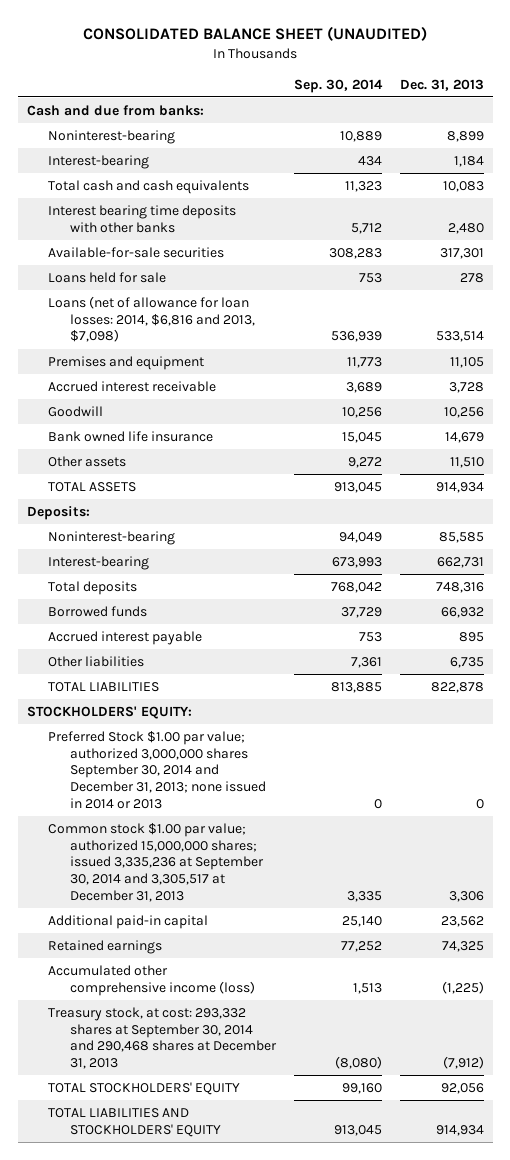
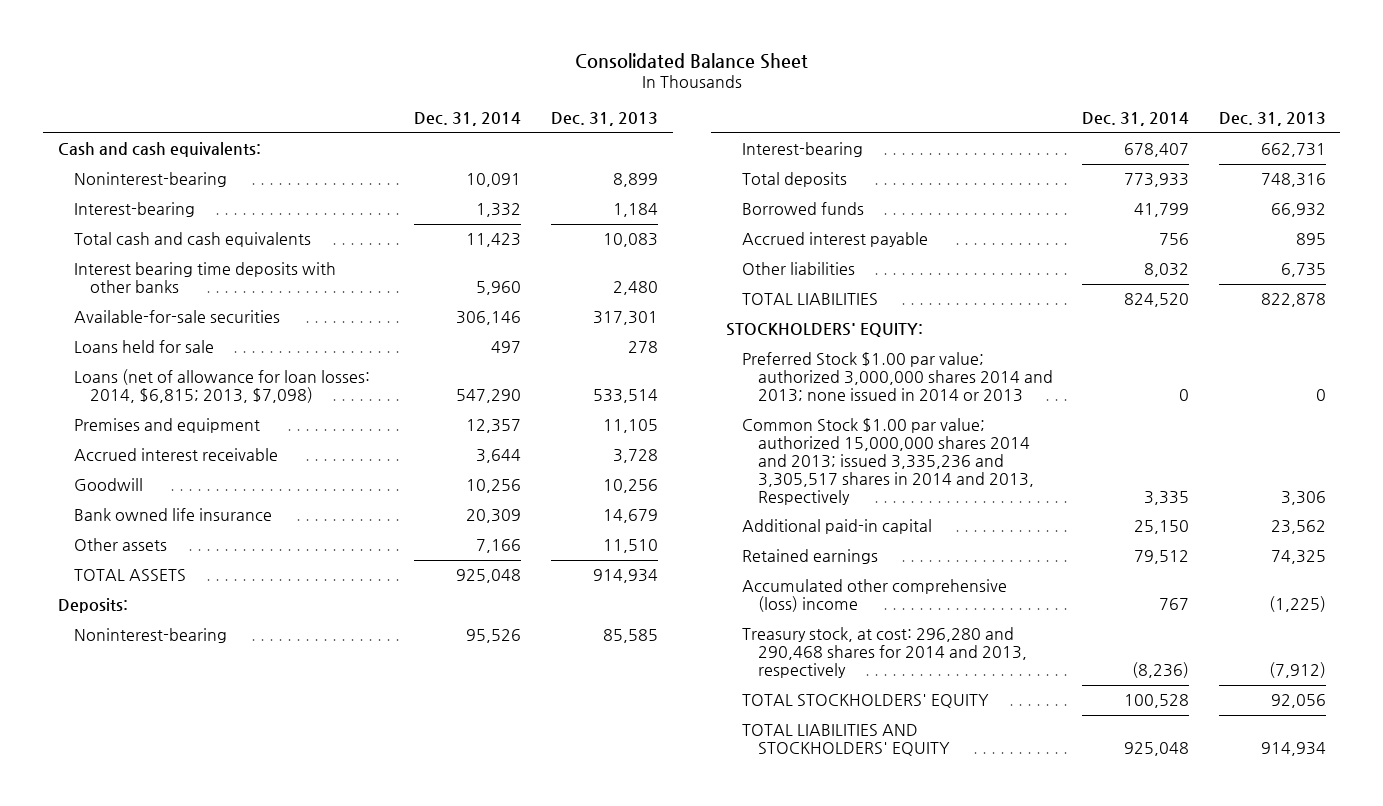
- CONSOLIDATED BALANCE SHEET (UNAUDITED)
+ Consolidated Balance Sheet
- | Sep. 30, 2014 | Dec. 31, 2013
+ | Dec. 31, 2014 | Dec. 31, 2013
- Cash and due from banks:
+ Cash and cash equivalents:
- Loans (net of allowance for loan losses: 2014, $6,816 and 2013, $7,098) | 536,939 | 533,514
+ Loans (net of allowance for loan losses: 2014, $6,815; 2013, $7,098) | 547,290 | 533,514
- Preferred Stock $1.00 par value; authorized 3,000,000 shares September 30, 2014 and December 31, 2013; none issued in 2014 or 2013 | 0 | 0
- Common stock $1.00 par value; authorized 15,000,000 shares; issued 3,335,236 at September 30, 2014 and 3,305,517 at December 31, 2013 | 3,335 | 3,306
+ Preferred Stock $1.00 par value; authorized 3,000,000 shares 2014 and 2013; none issued in 2014 or 2013 | 0 | 0
+ Common Stock $1.00 par value; authorized 15,000,000 shares 2014 and 2013; issued 3,335,236 and 3,305,517 shares in 2014 and 2013, Respectively | 3,335 | 3,306
- Accumulated other comprehensive income (loss) | 1,513 | (1,225)
- Treasury stock, at cost: 293,332 shares at September 30, 2014 and 290,468 shares at December 31, 2013 | (8,080) | (7,912)
+ Accumulated other comprehensive (loss) income | 767 | (1,225)
+ Treasury stock, at cost: 296,280 and 290,468 shares for 2014 and 2013, respectively | (8,236) | (7,912)

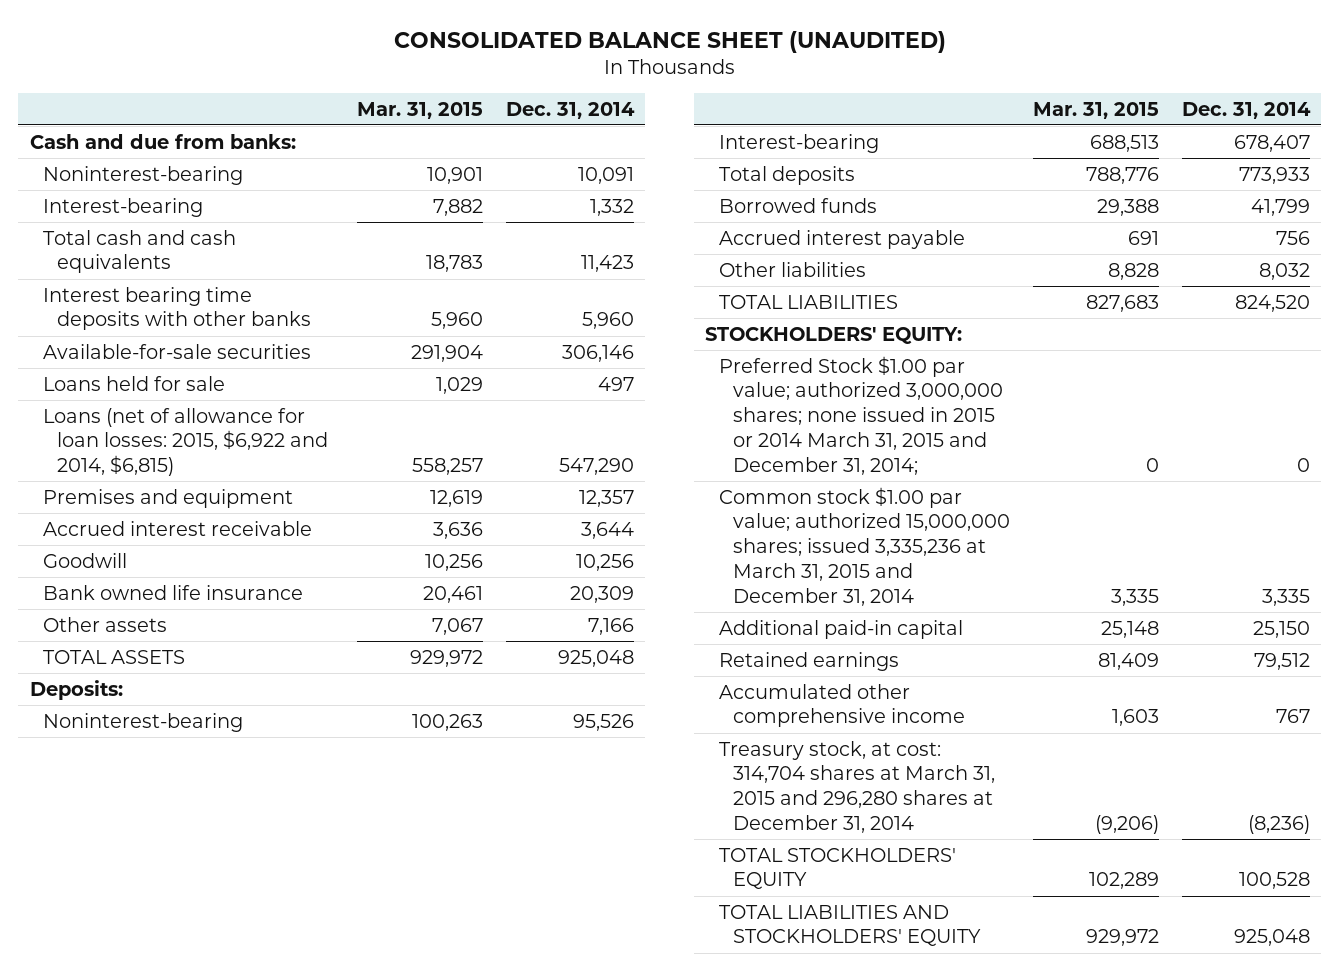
- Consolidated Balance Sheet
+ CONSOLIDATED BALANCE SHEET (UNAUDITED)
- | Dec. 31, 2014 | Dec. 31, 2013
+ | Mar. 31, 2015 | Dec. 31, 2014
- Cash and cash equivalents:
+ Cash and due from banks:
- Loans (net of allowance for loan losses: 2014, $6,815; 2013, $7,098) | 547,290 | 533,514
+ Loans (net of allowance for loan losses: 2015, $6,922 and 2014, $6,815) | 558,257 | 547,290
- Preferred Stock $1.00 par value; authorized 3,000,000 shares 2014 and 2013; none issued in 2014 or 2013 | 0 | 0
- Common Stock $1.00 par value; authorized 15,000,000 shares 2014 and 2013; issued 3,335,236 and 3,305,517 shares in 2014 and 2013, Respectively | 3,335 | 3,306
+ Preferred Stock $1.00 par value; authorized 3,000,000 shares; none issued in 2015 or 2014 March 31, 2015 and December 31, 2014; | 0 | 0
+ Common stock $1.00 par value; authorized 15,000,000 shares; issued 3,335,236 at March 31, 2015 and December 31, 2014 | 3,335 | 3,335
- Accumulated other comprehensive (loss) income | 767 | (1,225)
- Treasury stock, at cost: 296,280 and 290,468 shares for 2014 and 2013, respectively | (8,236) | (7,912)
+ Accumulated other comprehensive income | 1,603 | 767
+ Treasury stock, at cost: 314,704 shares at March 31, 2015 and 296,280 shares at December 31, 2014 | (9,206) | (8,236)

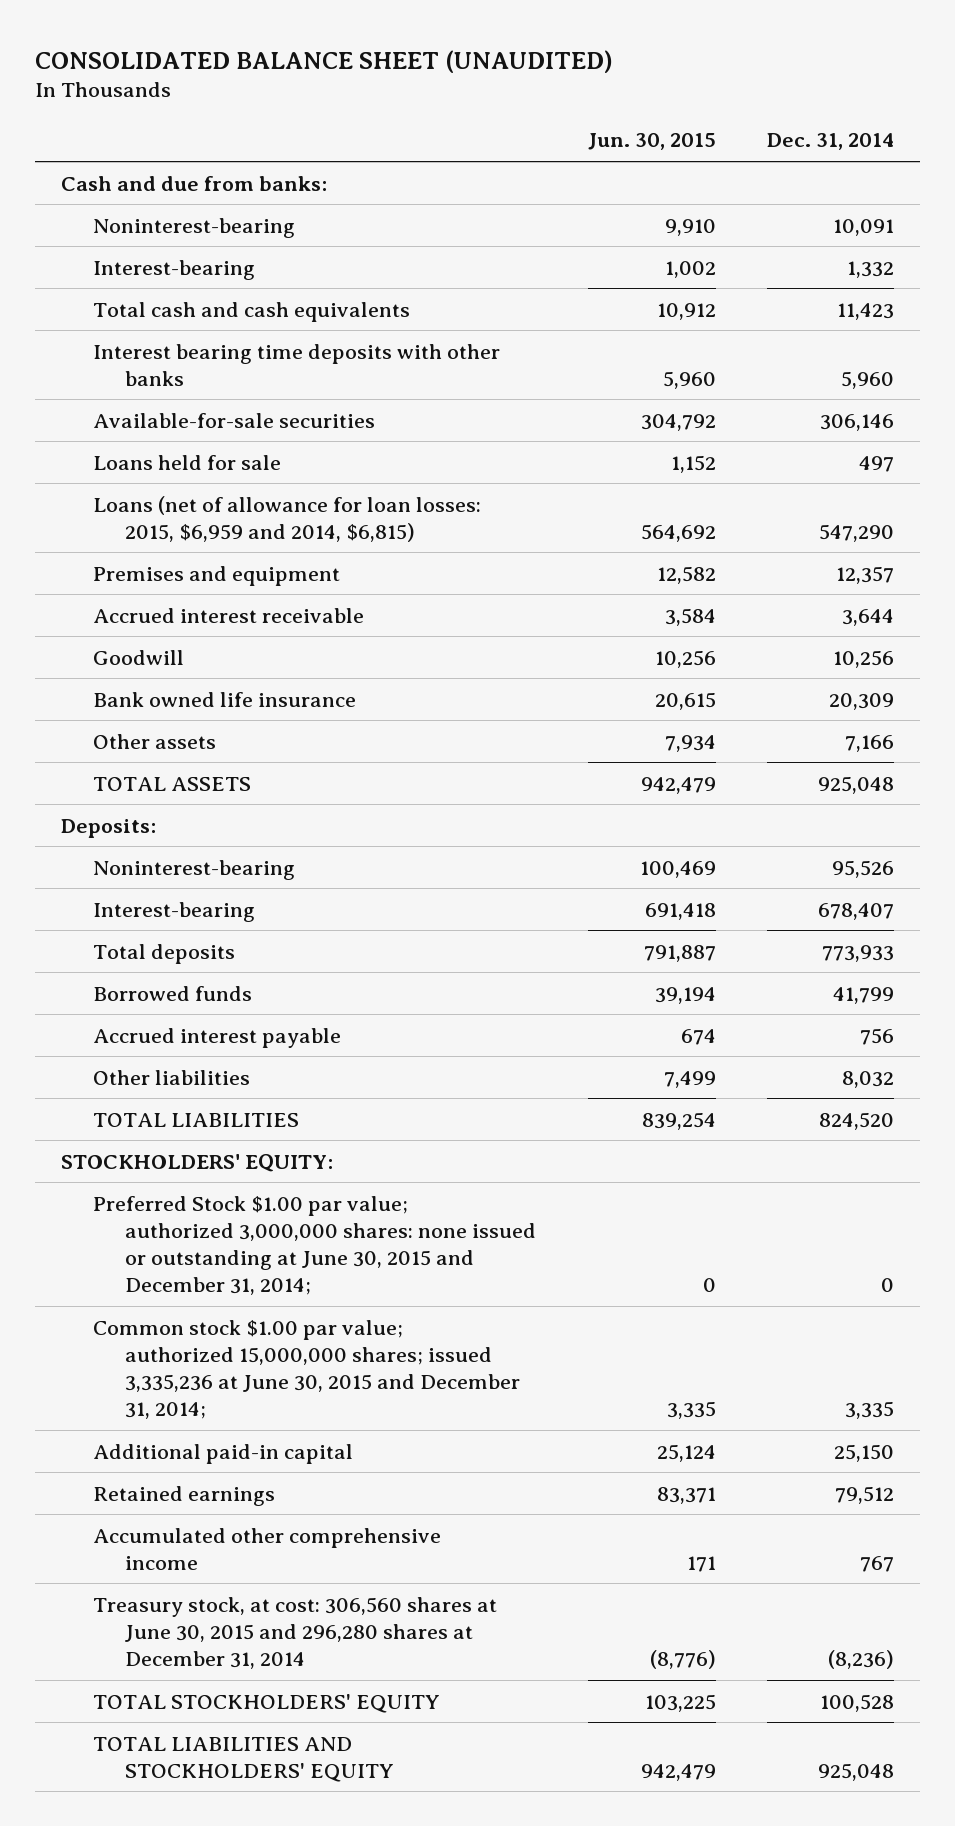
- | Mar. 31, 2015 | Dec. 31, 2014
+ | Jun. 30, 2015 | Dec. 31, 2014
- Loans (net of allowance for loan losses: 2015, $6,922 and 2014, $6,815) | 558,257 | 547,290
+ Loans (net of allowance for loan losses: 2015, $6,959 and 2014, $6,815) | 564,692 | 547,290
- Preferred Stock $1.00 par value; authorized 3,000,000 shares; none issued in 2015 or 2014 March 31, 2015 and December 31, 2014; | 0 | 0
- Common stock $1.00 par value; authorized 15,000,000 shares; issued 3,335,236 at March 31, 2015 and December 31, 2014 | 3,335 | 3,335
+ Preferred Stock $1.00 par value; authorized 3,000,000 shares: none issued or outstanding at June 30, 2015 and December 31, 2014; | 0 | 0
+ Common stock $1.00 par value; authorized 15,000,000 shares; issued 3,335,236 at June 30, 2015 and December 31, 2014; | 3,335 | 3,335
- Treasury stock, at cost: 314,704 shares at March 31, 2015 and 296,280 shares at December 31, 2014 | (9,206) | (8,236)
+ Treasury stock, at cost: 306,560 shares at June 30, 2015 and 296,280 shares at December 31, 2014 | (8,776) | (8,236)

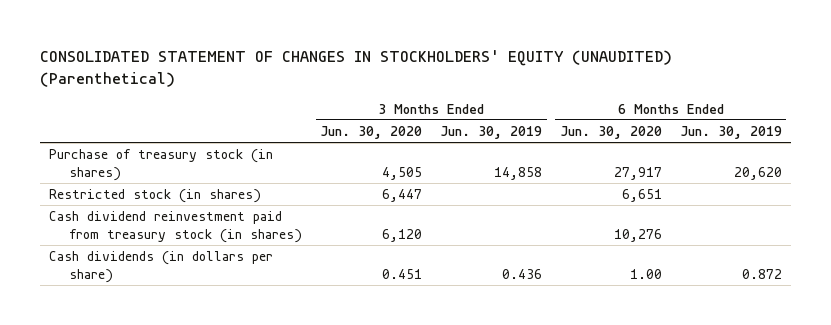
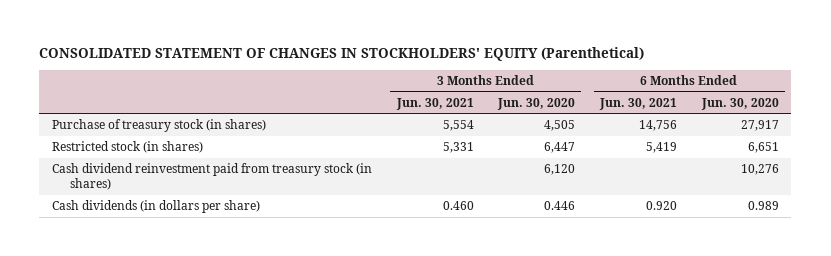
- CONSOLIDATED STATEMENT OF CHANGES IN STOCKHOLDERS' EQUITY (UNAUDITED) (Parenthetical)
+ CONSOLIDATED STATEMENT OF CHANGES IN STOCKHOLDERS' EQUITY (Parenthetical)
- | 3 Months Ended Jun. 30, 2020 | 3 Months Ended Jun. 30, 2019 | 6 Months Ended Jun. 30, 2020 | 6 Months Ended Jun. 30, 2019
+ | 3 Months Ended Jun. 30, 2021 | 3 Months Ended Jun. 30, 2020 | 6 Months Ended Jun. 30, 2021 | 6 Months Ended Jun. 30, 2020
- Cash dividends (in dollars per share) | 0.451 | 0.436 | 1.00 | 0.872
+ Cash dividends (in dollars per share) | 0.460 | 0.446 | 0.920 | 0.989

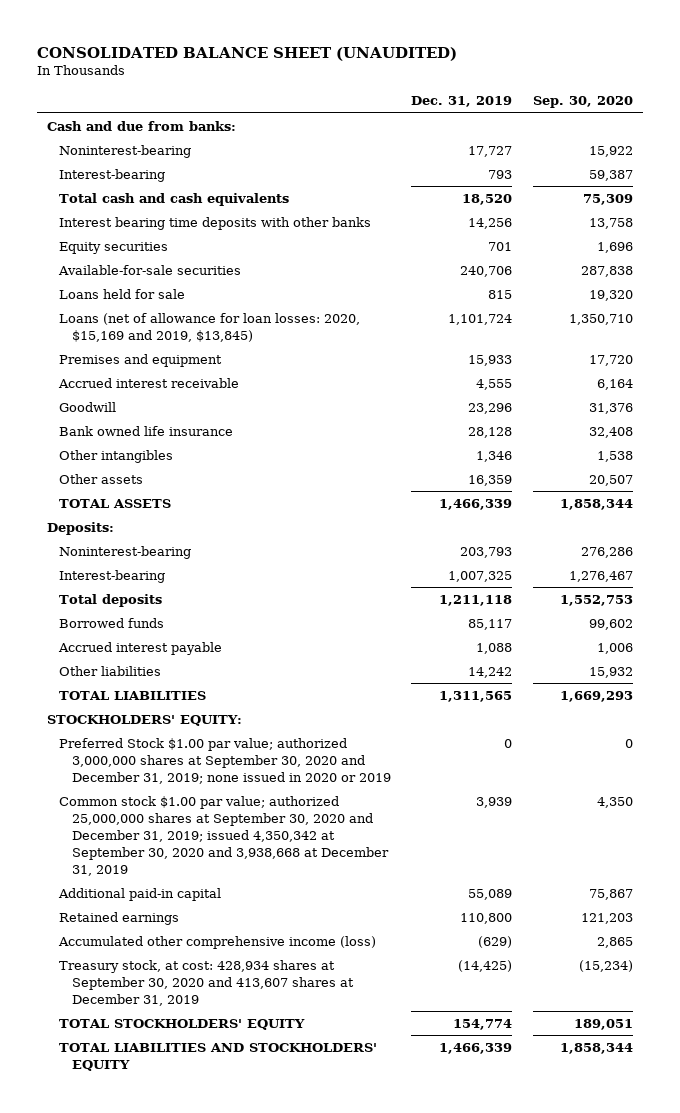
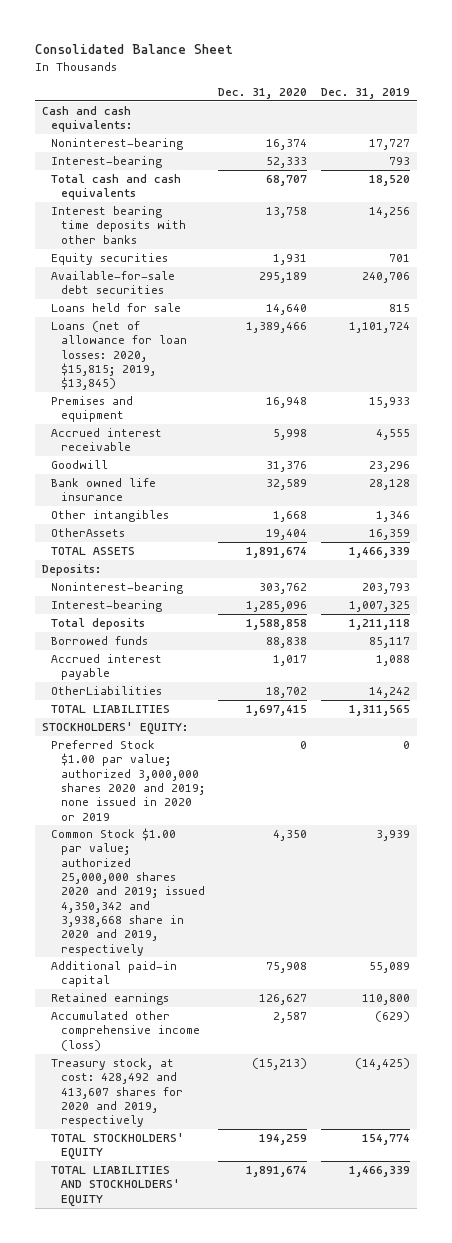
- CONSOLIDATED BALANCE SHEET (UNAUDITED)
+ Consolidated Balance Sheet
- | Dec. 31, 2019 | Sep. 30, 2020
+ | Dec. 31, 2020 | Dec. 31, 2019
- Cash and due from banks:
+ Cash and cash equivalents:
- Available-for-sale securities | 240,706 | 287,838
+ Available-for-sale debt securities | 295,189 | 240,706
- Loans (net of allowance for loan losses: 2020, $15,169 and 2019, $13,845) | 1,101,724 | 1,350,710
+ Loans (net of allowance for loan losses: 2020, $15,815; 2019, $13,845) | 1,389,466 | 1,101,724
- Other assets | 16,359 | 20,507
+ OtherAssets | 19,404 | 16,359
- Other liabilities | 14,242 | 15,932
+ OtherLiabilities | 18,702 | 14,242
- Preferred Stock $1.00 par value; authorized 3,000,000 shares at September 30, 2020 and December 31, 2019; none issued in 2020 or 2019 | 0 | 0
- Common stock $1.00 par value; authorized 25,000,000 shares at September 30, 2020 and December 31, 2019; issued 4,350,342 at September 30, 2020 and 3,938,668 at December 31, 2019 | 3,939 | 4,350
+ Preferred Stock $1.00 par value; authorized 3,000,000 shares 2020 and 2019; none issued in 2020 or 2019 | 0 | 0
+ Common Stock $1.00 par value; authorized 25,000,000 shares 2020 and 2019; issued 4,350,342 and 3,938,668 share in 2020 and 2019, respectively | 4,350 | 3,939
- Treasury stock, at cost: 428,934 shares at September 30, 2020 and 413,607 shares at December 31, 2019 | (14,425) | (15,234)
+ Treasury stock, at cost: 428,492 and 413,607 shares for 2020 and 2019, respectively | (15,213) | (14,425)

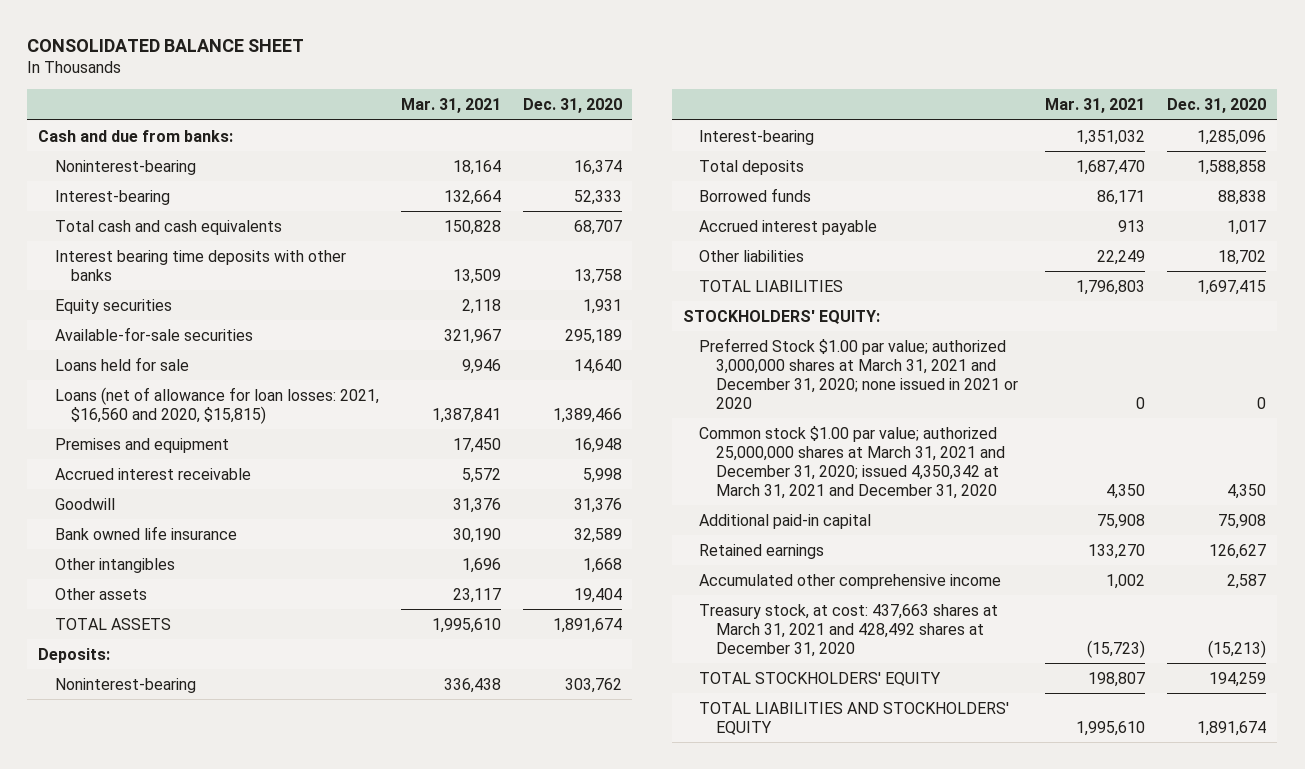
- Consolidated Balance Sheet
+ CONSOLIDATED BALANCE SHEET
- | Dec. 31, 2020 | Dec. 31, 2019
+ | Mar. 31, 2021 | Dec. 31, 2020
- Cash and cash equivalents:
+ Cash and due from banks:
- Available-for-sale debt securities | 295,189 | 240,706
+ Available-for-sale securities | 321,967 | 295,189
- Loans (net of allowance for loan losses: 2020, $15,815; 2019, $13,845) | 1,389,466 | 1,101,724
+ Loans (net of allowance for loan losses: 2021, $16,560 and 2020, $15,815) | 1,387,841 | 1,389,466
- OtherAssets | 19,404 | 16,359
+ Other assets | 23,117 | 19,404
- OtherLiabilities | 18,702 | 14,242
+ Other liabilities | 22,249 | 18,702
- Preferred Stock $1.00 par value; authorized 3,000,000 shares 2020 and 2019; none issued in 2020 or 2019 | 0 | 0
- Common Stock $1.00 par value; authorized 25,000,000 shares 2020 and 2019; issued 4,350,342 and 3,938,668 share in 2020 and 2019, respectively | 4,350 | 3,939
+ Preferred Stock $1.00 par value; authorized 3,000,000 shares at March 31, 2021 and December 31, 2020; none issued in 2021 or 2020 | 0 | 0
+ Common stock $1.00 par value; authorized 25,000,000 shares at March 31, 2021 and December 31, 2020; issued 4,350,342 at March 31, 2021 and December 31, 2020 | 4,350 | 4,350
- Accumulated other comprehensive income (loss) | 2,587 | (629)
- Treasury stock, at cost: 428,492 and 413,607 shares for 2020 and 2019, respectively | (15,213) | (14,425)
+ Accumulated other comprehensive income | 1,002 | 2,587
+ Treasury stock, at cost: 437,663 shares at March 31, 2021 and 428,492 shares at December 31, 2020 | (15,723) | (15,213)

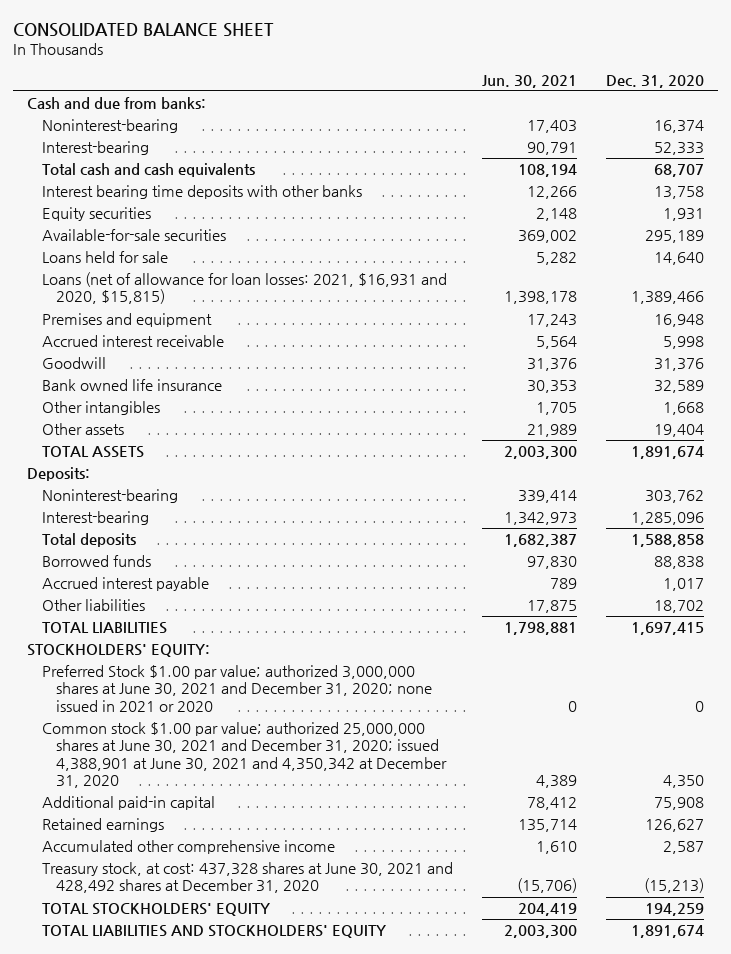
- | Mar. 31, 2021 | Dec. 31, 2020
+ | Jun. 30, 2021 | Dec. 31, 2020
- Loans (net of allowance for loan losses: 2021, $16,560 and 2020, $15,815) | 1,387,841 | 1,389,466
+ Loans (net of allowance for loan losses: 2021, $16,931 and 2020, $15,815) | 1,398,178 | 1,389,466
- Preferred Stock $1.00 par value; authorized 3,000,000 shares at March 31, 2021 and December 31, 2020; none issued in 2021 or 2020 | 0 | 0
- Common stock $1.00 par value; authorized 25,000,000 shares at March 31, 2021 and December 31, 2020; issued 4,350,342 at March 31, 2021 and December 31, 2020 | 4,350 | 4,350
+ Preferred Stock $1.00 par value; authorized 3,000,000 shares at June 30, 2021 and December 31, 2020; none issued in 2021 or 2020 | 0 | 0
+ Common stock $1.00 par value; authorized 25,000,000 shares at June 30, 2021 and December 31, 2020; issued 4,388,901 at June 30, 2021 and 4,350,342 at December 31, 2020 | 4,389 | 4,350
- Treasury stock, at cost: 437,663 shares at March 31, 2021 and 428,492 shares at December 31, 2020 | (15,723) | (15,213)
+ Treasury stock, at cost: 437,328 shares at June 30, 2021 and 428,492 shares at December 31, 2020 | (15,706) | (15,213)

